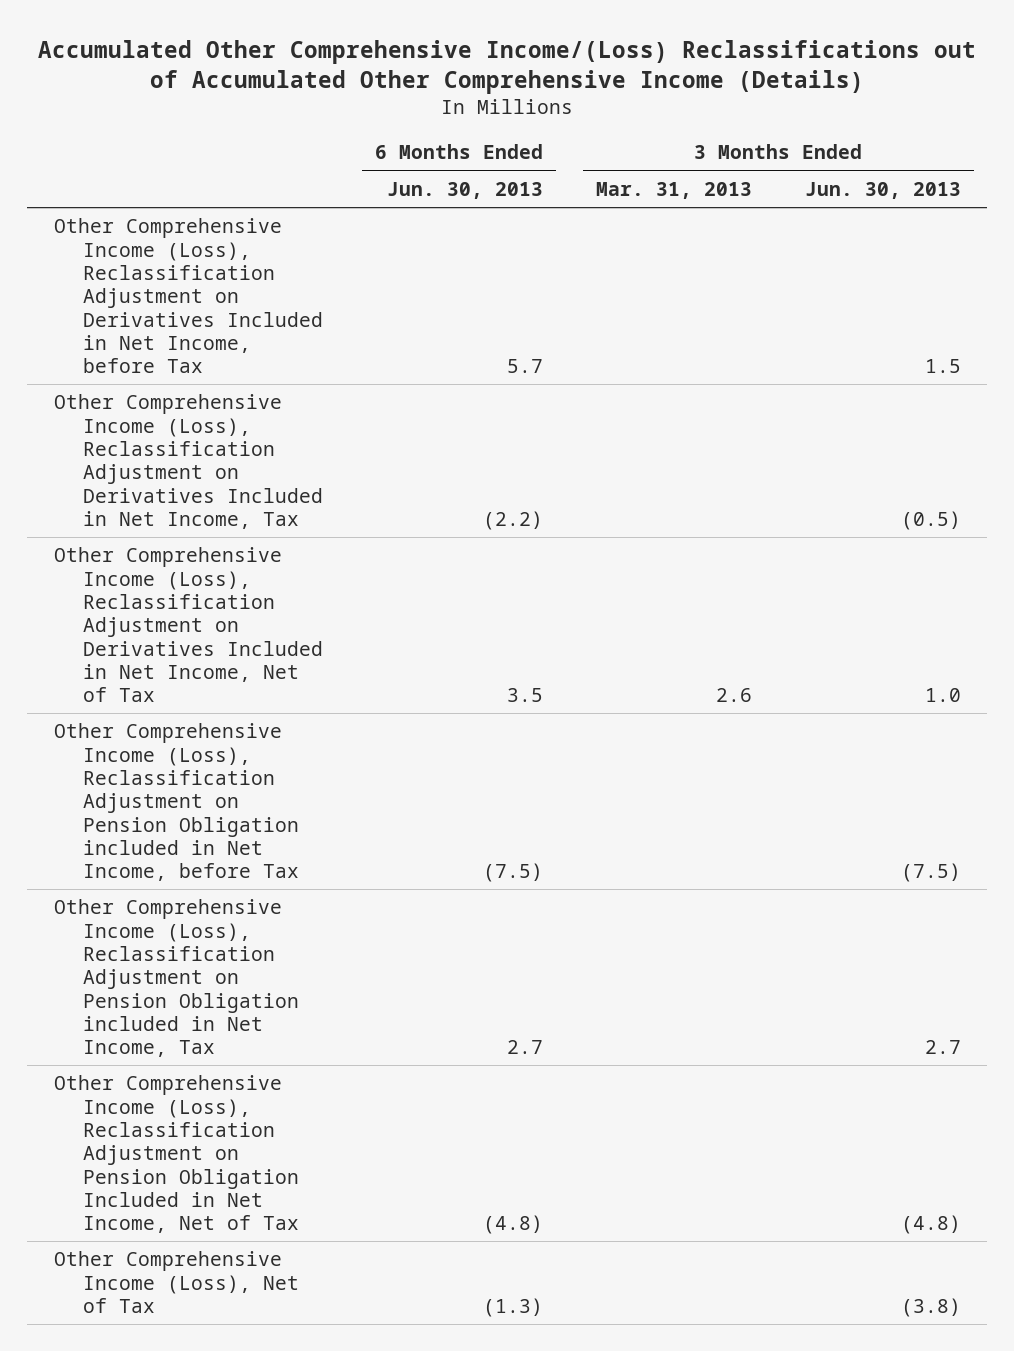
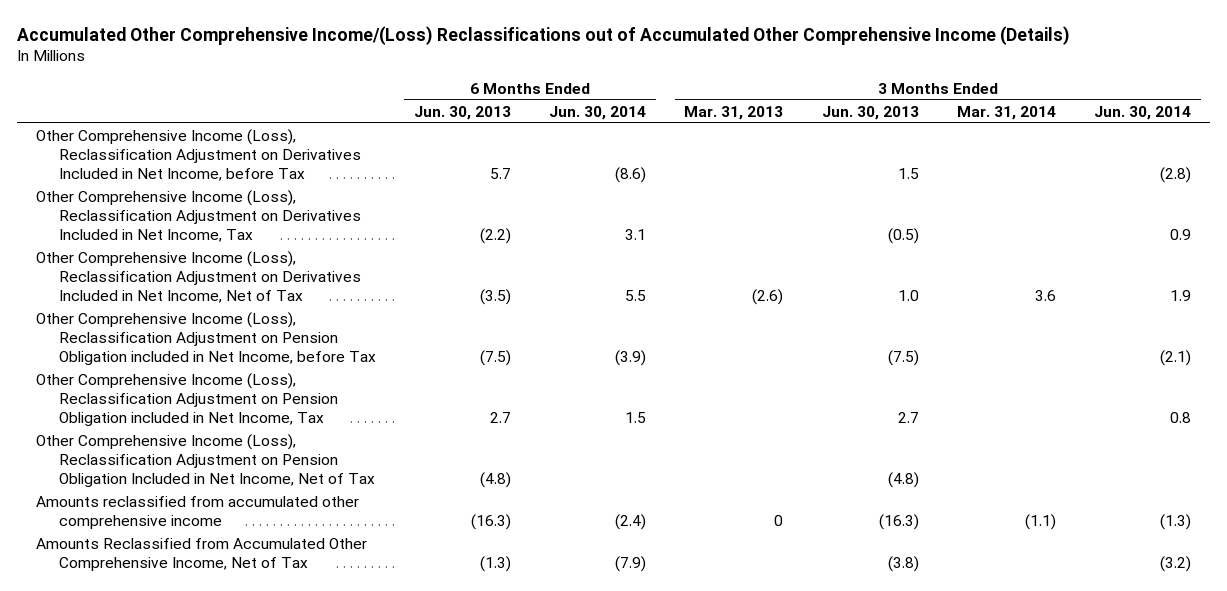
- | 6 Months Ended Jun. 30, 2013 | 3 Months Ended Mar. 31, 2013 | 3 Months Ended Jun. 30, 2013
+ | 6 Months Ended Jun. 30, 2013 | 6 Months Ended Jun. 30, 2014 | 3 Months Ended Mar. 31, 2013 | 3 Months Ended Jun. 30, 2013 | 3 Months Ended Mar. 31, 2014 | 3 Months Ended Jun. 30, 2014
- Other Comprehensive Income (Loss), Reclassification Adjustment on Derivatives Included in Net Income, Net of Tax | 3.5 | 2.6 | 1.0
+ Other Comprehensive Income (Loss), Reclassification Adjustment on Derivatives Included in Net Income, Net of Tax | (3.5) | 5.5 | (2.6) | 1.0 | 3.6 | 1.9
- Other Comprehensive Income (Loss), Net of Tax | (1.3) | | (3.8)
+ Amounts reclassified from accumulated other comprehensive income | (16.3) | (2.4) | 0 | (16.3) | (1.1) | (1.3)
+ Amounts Reclassified from Accumulated Other Comprehensive Income, Net of Tax | (1.3) | (7.9) | | (3.8) | | (3.2)

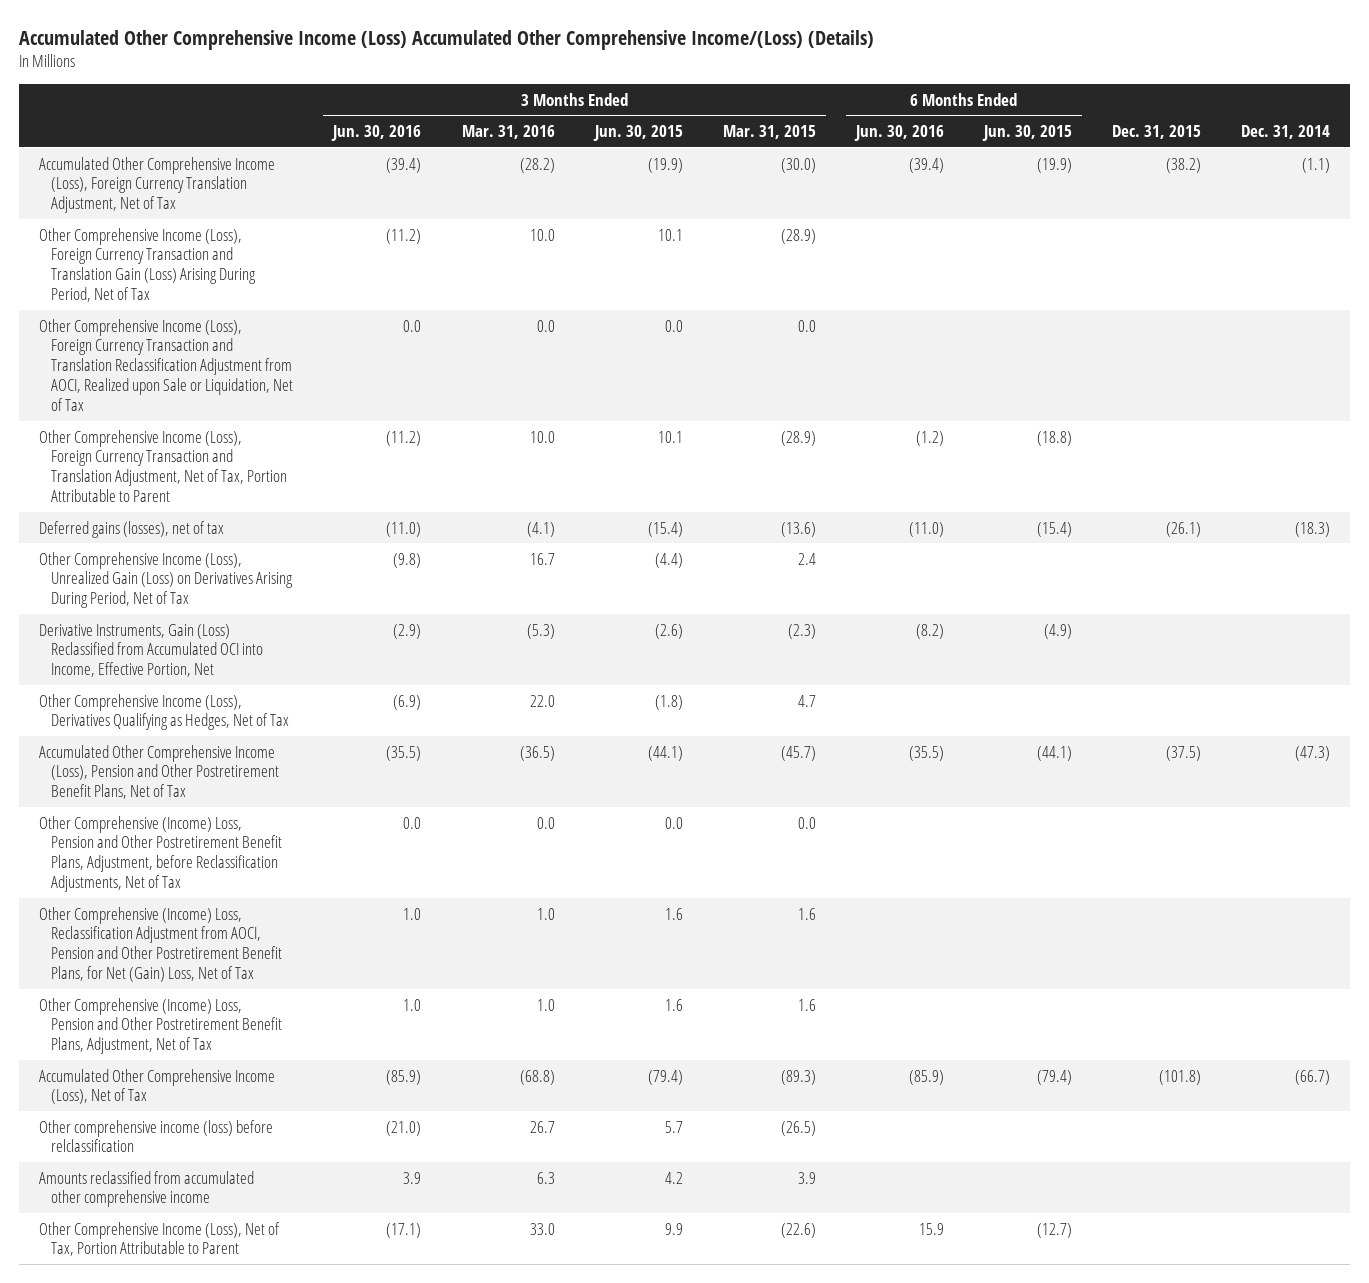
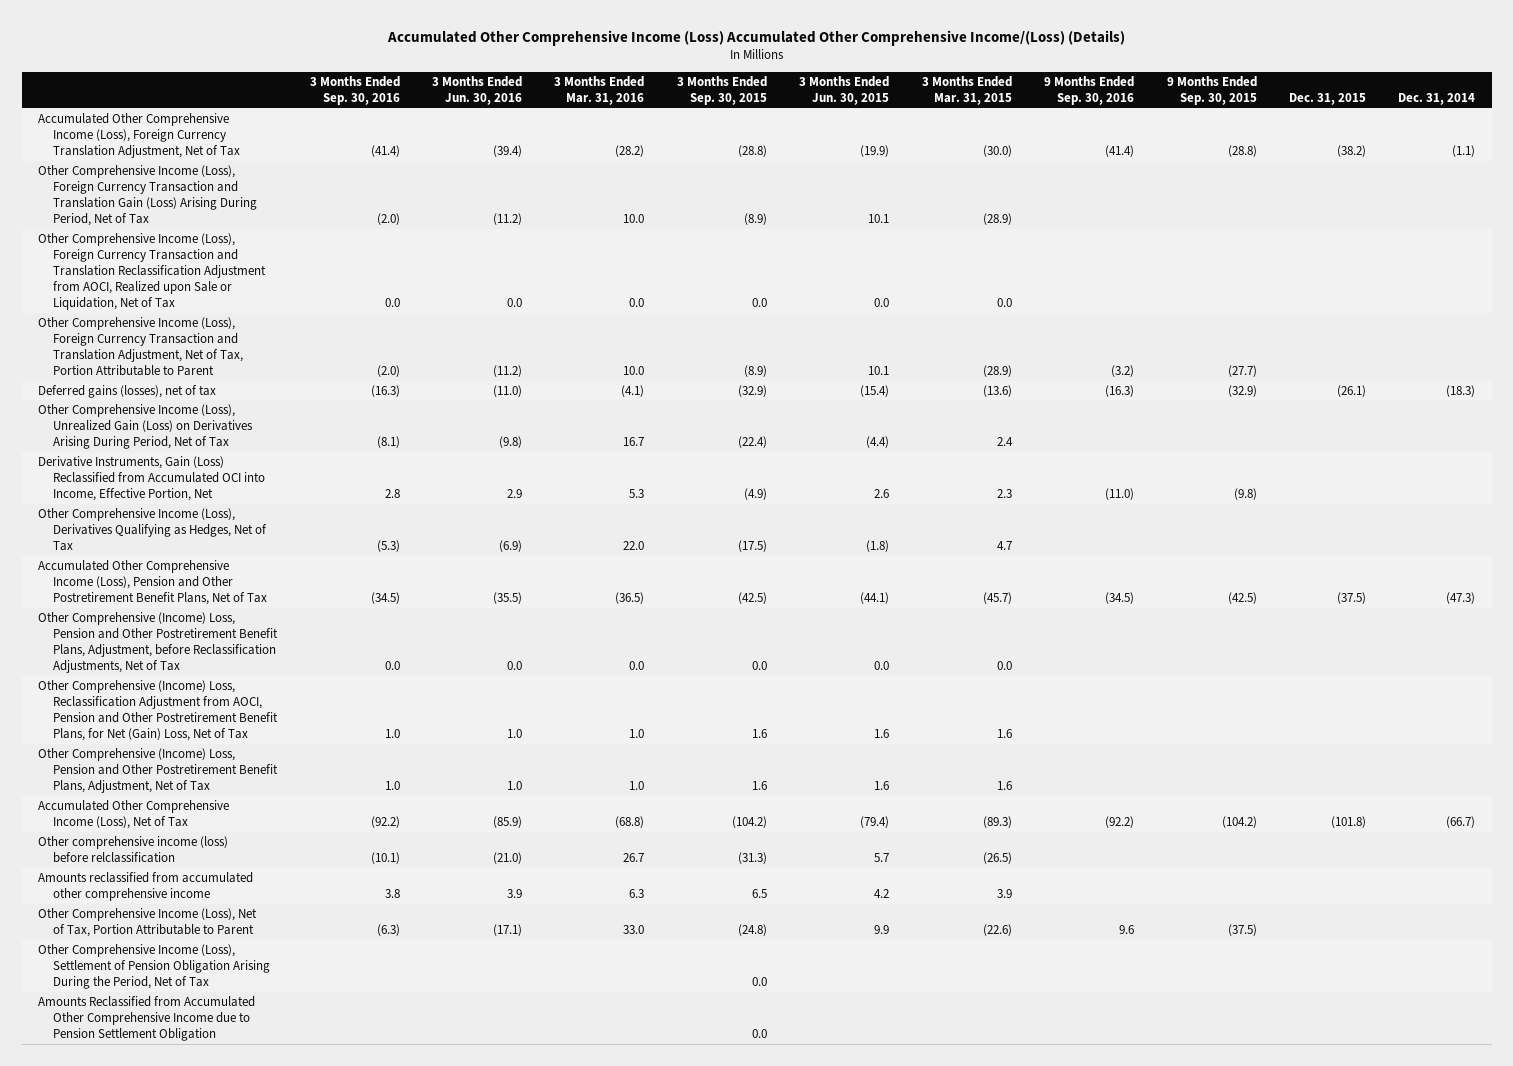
- | 3 Months Ended Jun. 30, 2016 | 3 Months Ended Mar. 31, 2016 | 3 Months Ended Jun. 30, 2015 | 3 Months Ended Mar. 31, 2015 | 6 Months Ended Jun. 30, 2016 | 6 Months Ended Jun. 30, 2015 | Dec. 31, 2015 | Dec. 31, 2014
+ | 3 Months Ended Sep. 30, 2016 | 3 Months Ended Jun. 30, 2016 | 3 Months Ended Mar. 31, 2016 | 3 Months Ended Sep. 30, 2015 | 3 Months Ended Jun. 30, 2015 | 3 Months Ended Mar. 31, 2015 | 9 Months Ended Sep. 30, 2016 | 9 Months Ended Sep. 30, 2015 | Dec. 31, 2015 | Dec. 31, 2014
- Derivative Instruments, Gain (Loss) Reclassified from Accumulated OCI into Income, Effective Portion, Net | (2.9) | (5.3) | (2.6) | (2.3) | (8.2) | (4.9) | |
+ Derivative Instruments, Gain (Loss) Reclassified from Accumulated OCI into Income, Effective Portion, Net | 2.8 | 2.9 | 5.3 | (4.9) | 2.6 | 2.3 | (11.0) | (9.8) | |
+ Other Comprehensive Income (Loss), Settlement of Pension Obligation Arising During the Period, Net of Tax | | | | 0.0 | | | | | |
+ Amounts Reclassified from Accumulated Other Comprehensive Income due to Pension Settlement Obligation | | | | 0.0 | | | | | |

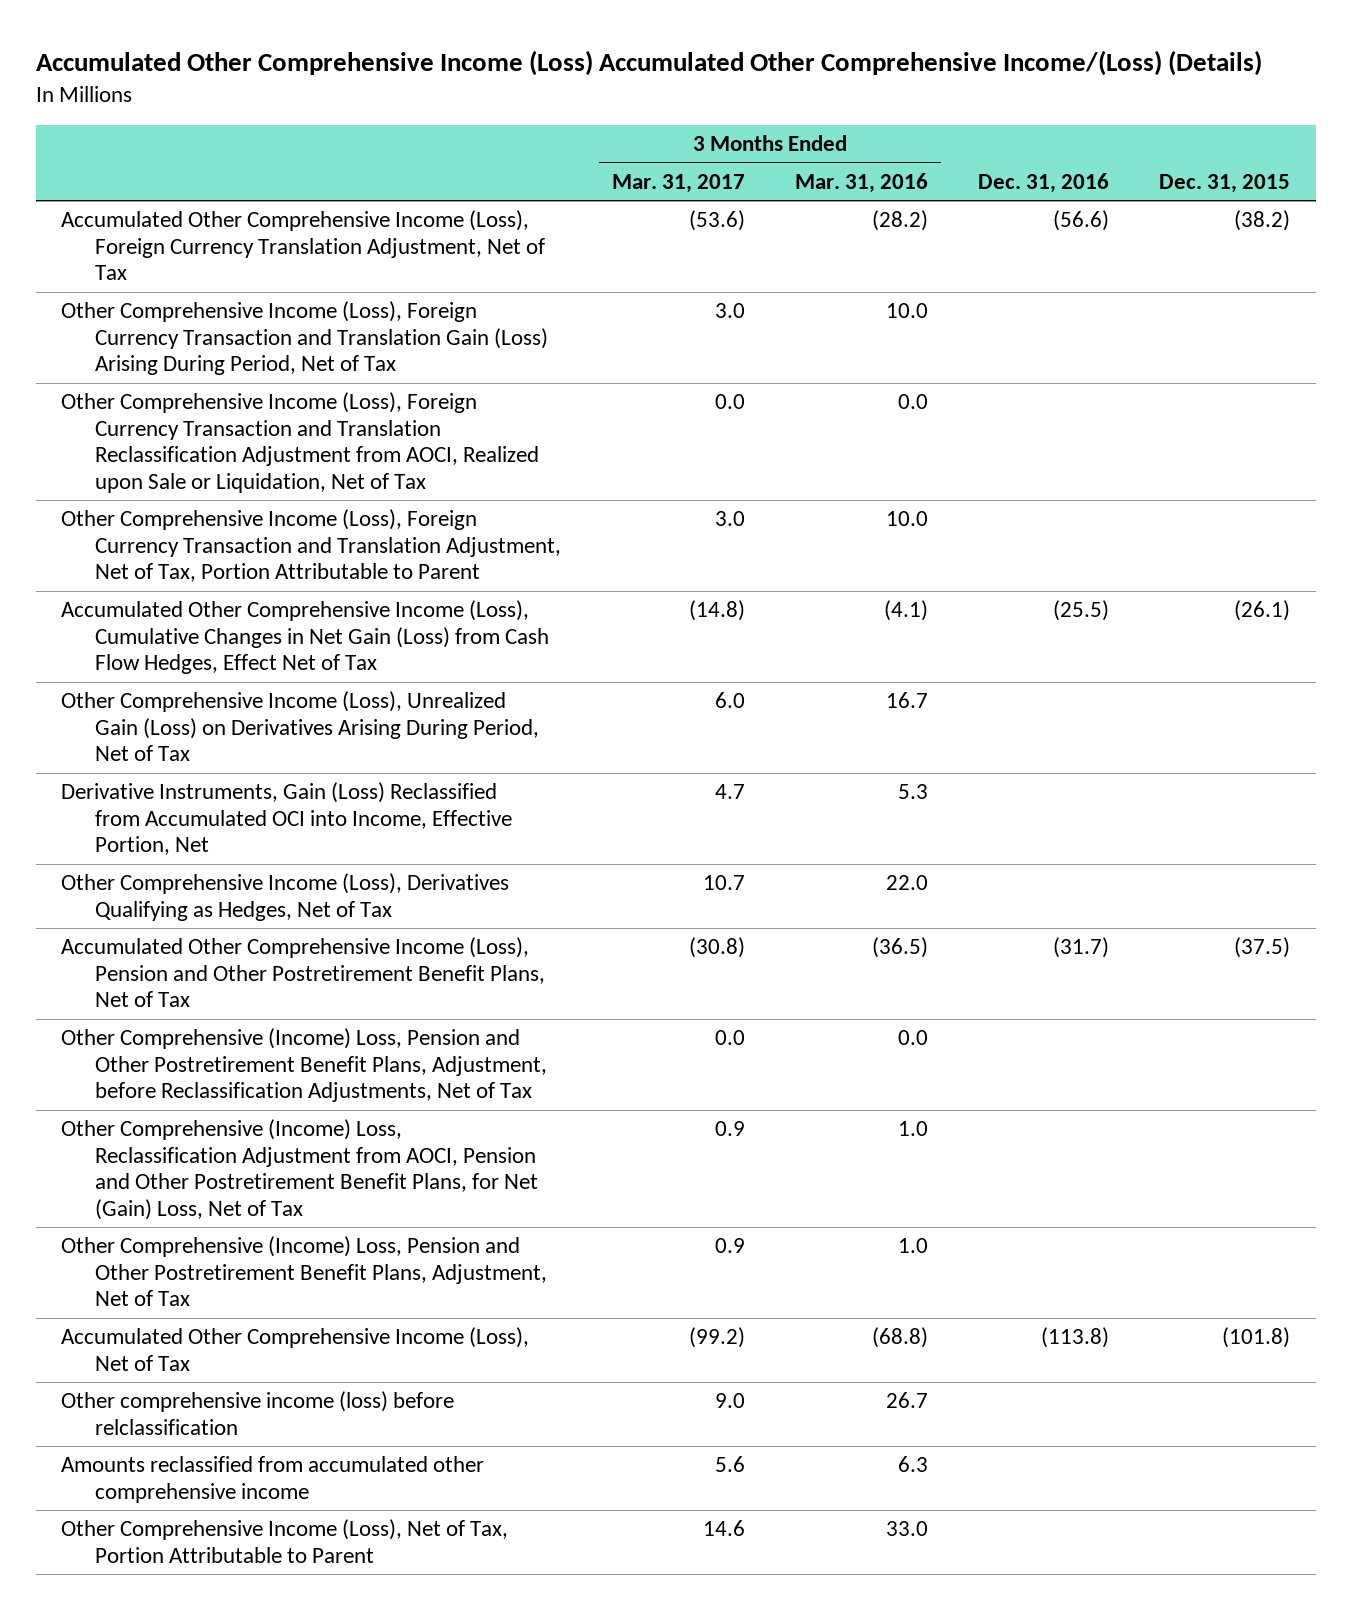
- | 3 Months Ended Sep. 30, 2016 | 3 Months Ended Jun. 30, 2016 | 3 Months Ended Mar. 31, 2016 | 3 Months Ended Sep. 30, 2015 | 3 Months Ended Jun. 30, 2015 | 3 Months Ended Mar. 31, 2015 | 9 Months Ended Sep. 30, 2016 | 9 Months Ended Sep. 30, 2015 | Dec. 31, 2015 | Dec. 31, 2014
+ | 3 Months Ended Mar. 31, 2017 | 3 Months Ended Mar. 31, 2016 | Dec. 31, 2016 | Dec. 31, 2015
- Deferred gains (losses), net of tax | (16.3) | (11.0) | (4.1) | (32.9) | (15.4) | (13.6) | (16.3) | (32.9) | (26.1) | (18.3)
+ Accumulated Other Comprehensive Income (Loss), Cumulative Changes in Net Gain (Loss) from Cash Flow Hedges, Effect Net of Tax | (14.8) | (4.1) | (25.5) | (26.1)
- Other Comprehensive Income (Loss), Settlement of Pension Obligation Arising During the Period, Net of Tax | | | | 0.0 | | | | | |
- Amounts Reclassified from Accumulated Other Comprehensive Income due to Pension Settlement Obligation | | | | 0.0 | | | | | |

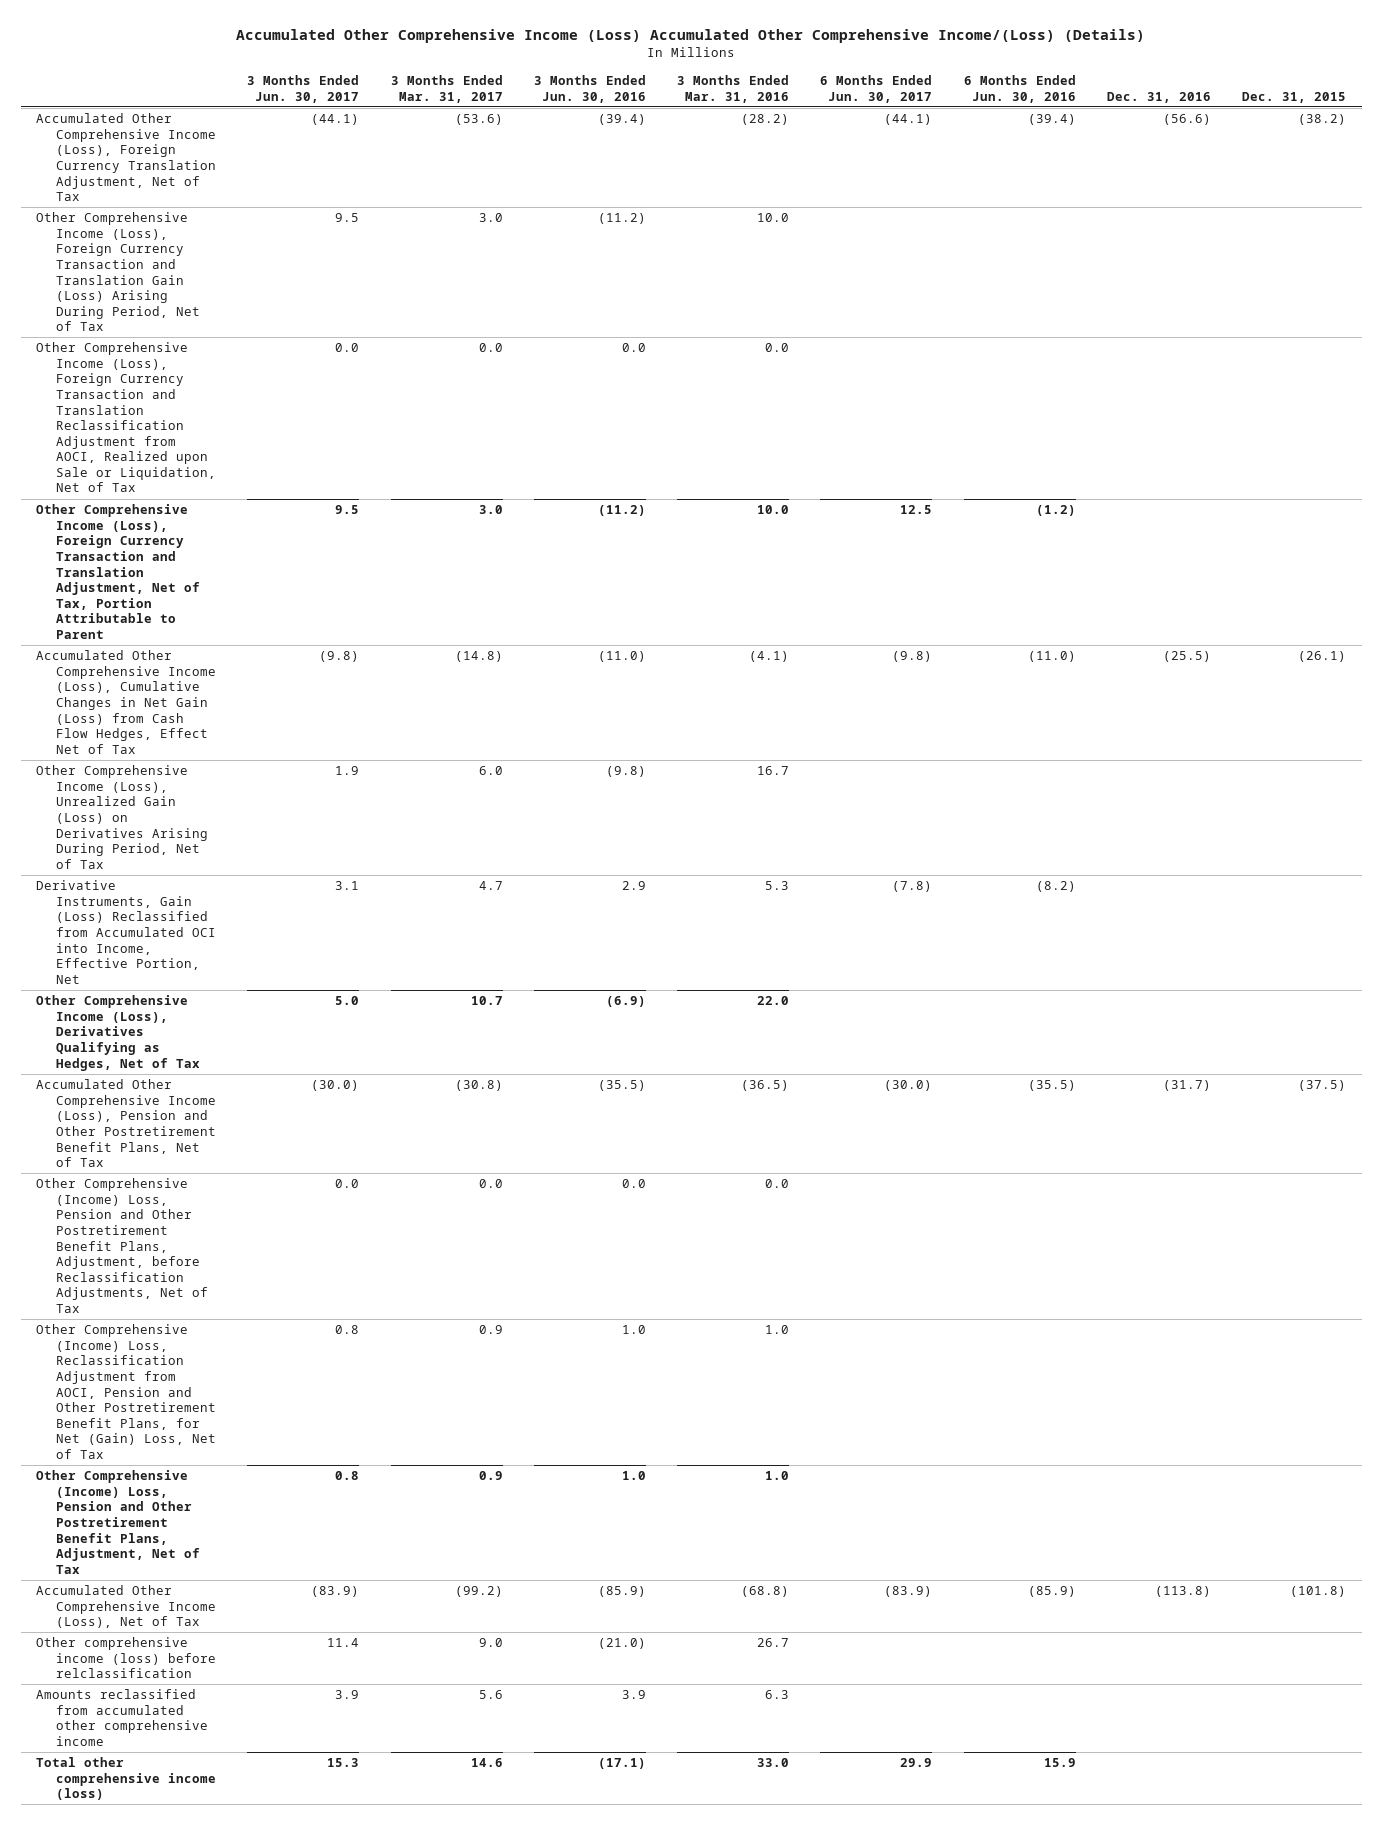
- | 3 Months Ended Mar. 31, 2017 | 3 Months Ended Mar. 31, 2016 | Dec. 31, 2016 | Dec. 31, 2015
+ | 3 Months Ended Jun. 30, 2017 | 3 Months Ended Mar. 31, 2017 | 3 Months Ended Jun. 30, 2016 | 3 Months Ended Mar. 31, 2016 | 6 Months Ended Jun. 30, 2017 | 6 Months Ended Jun. 30, 2016 | Dec. 31, 2016 | Dec. 31, 2015
- Other Comprehensive Income (Loss), Net of Tax, Portion Attributable to Parent | 14.6 | 33.0 | |
+ Total other comprehensive income (loss) | 15.3 | 14.6 | (17.1) | 33.0 | 29.9 | 15.9 | |

